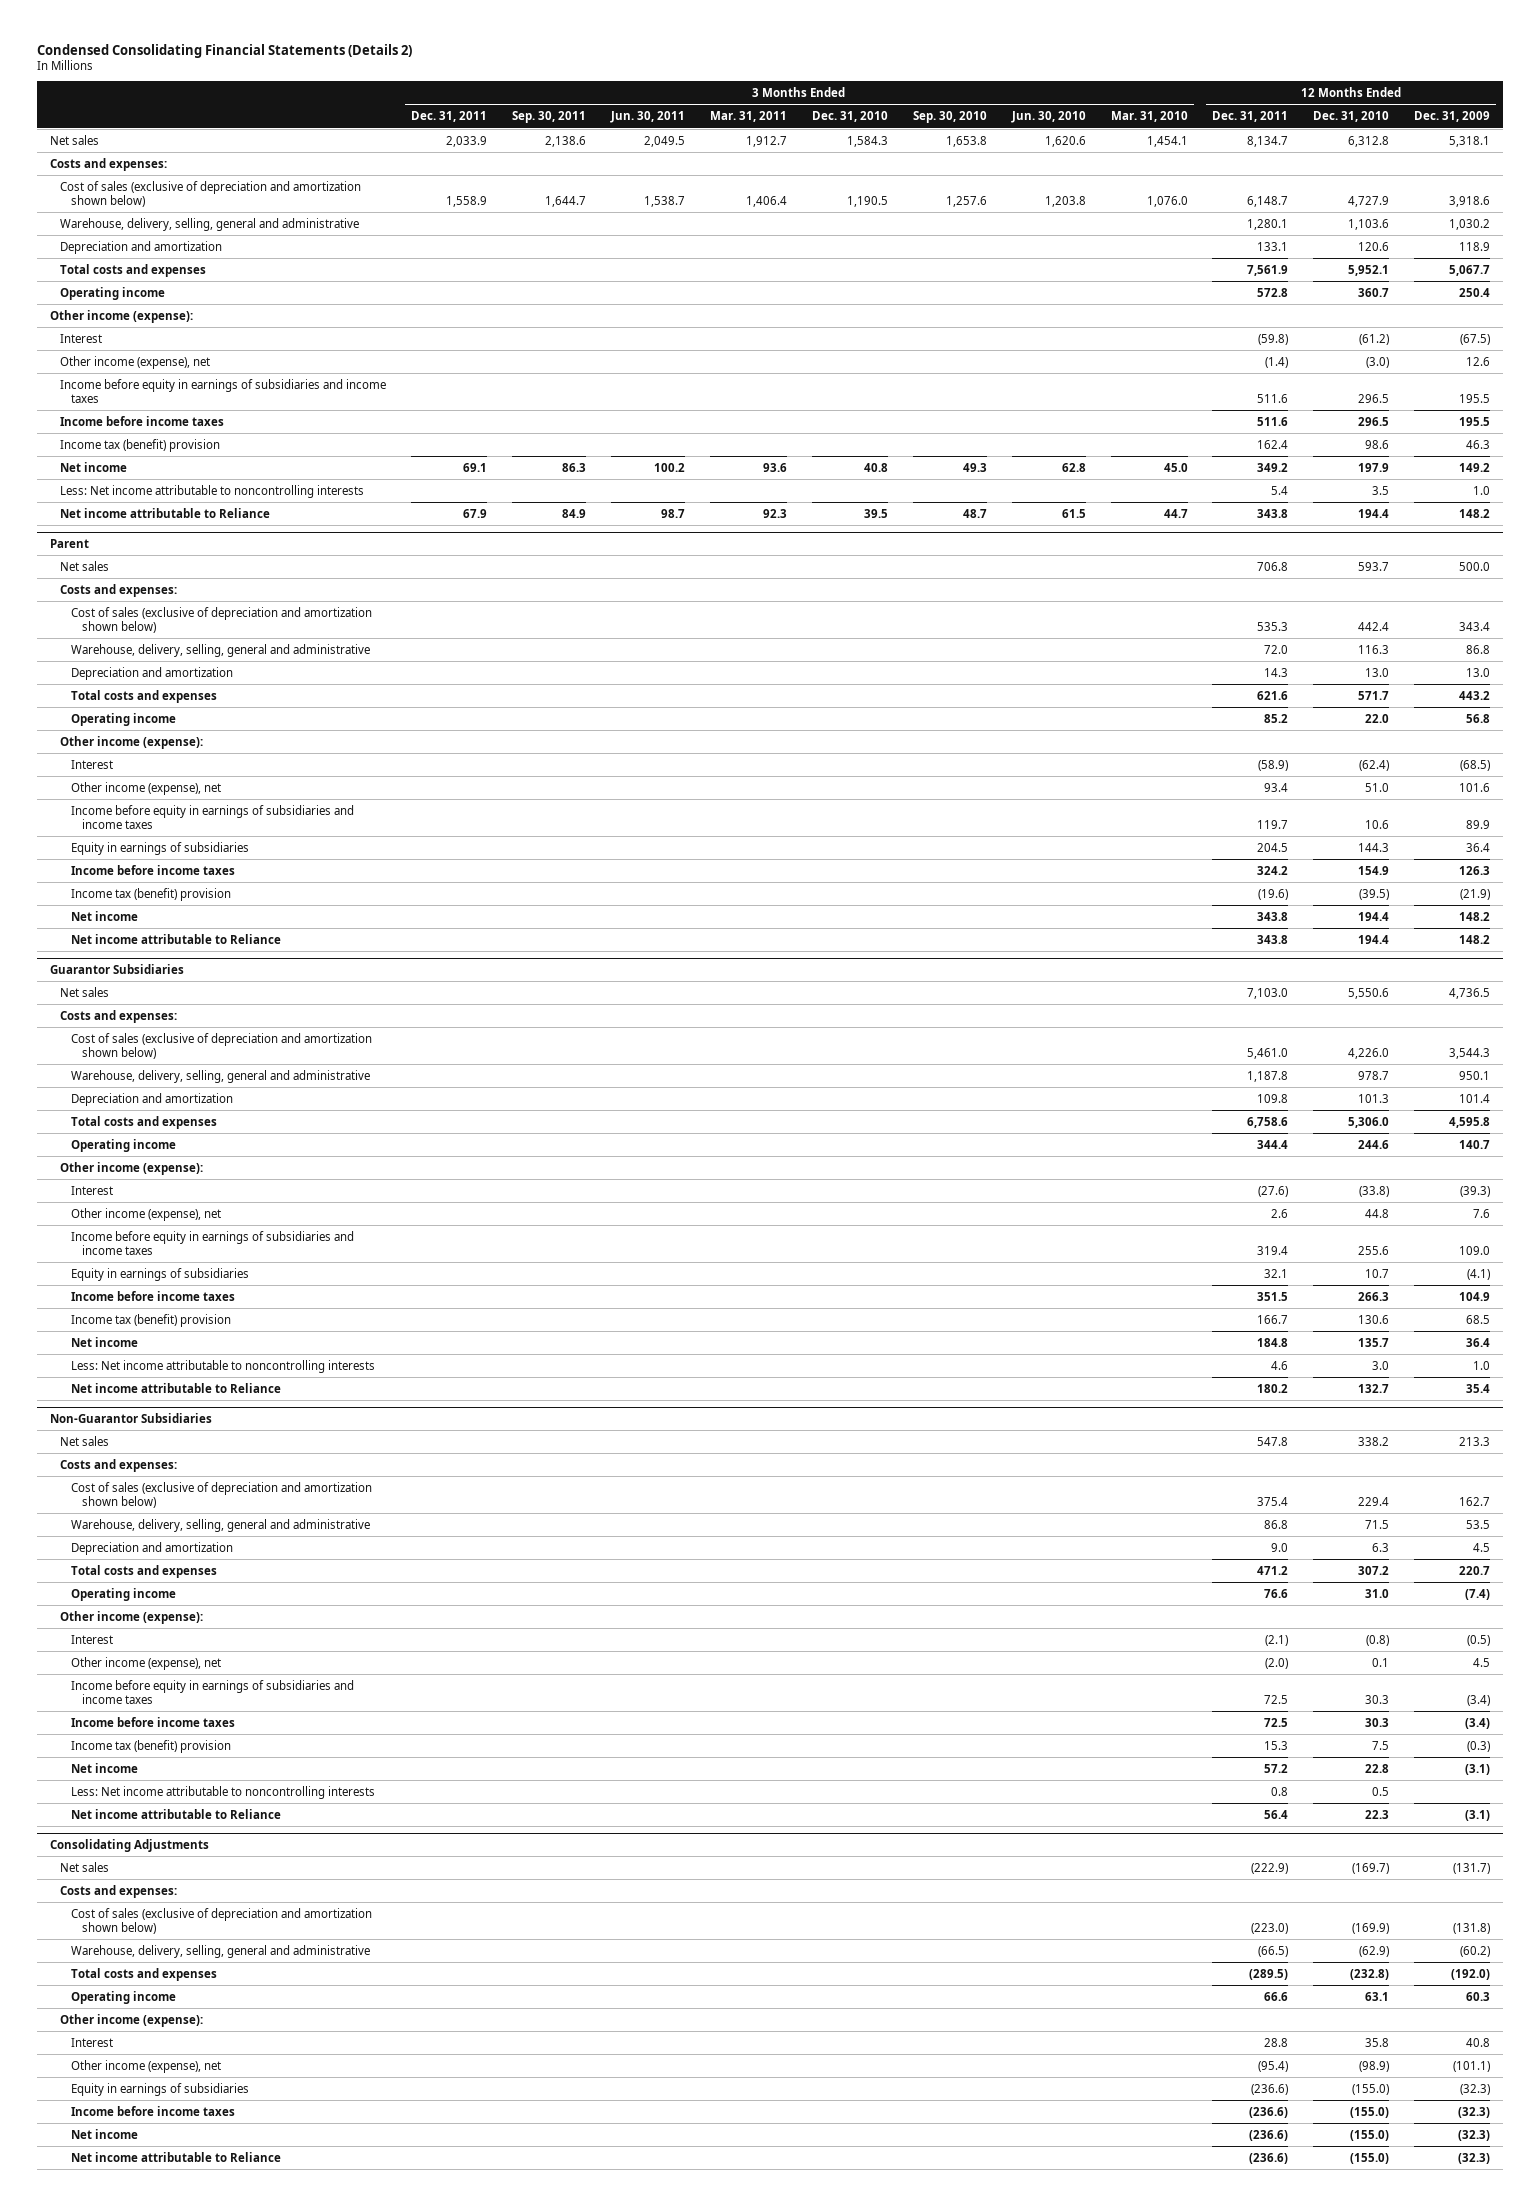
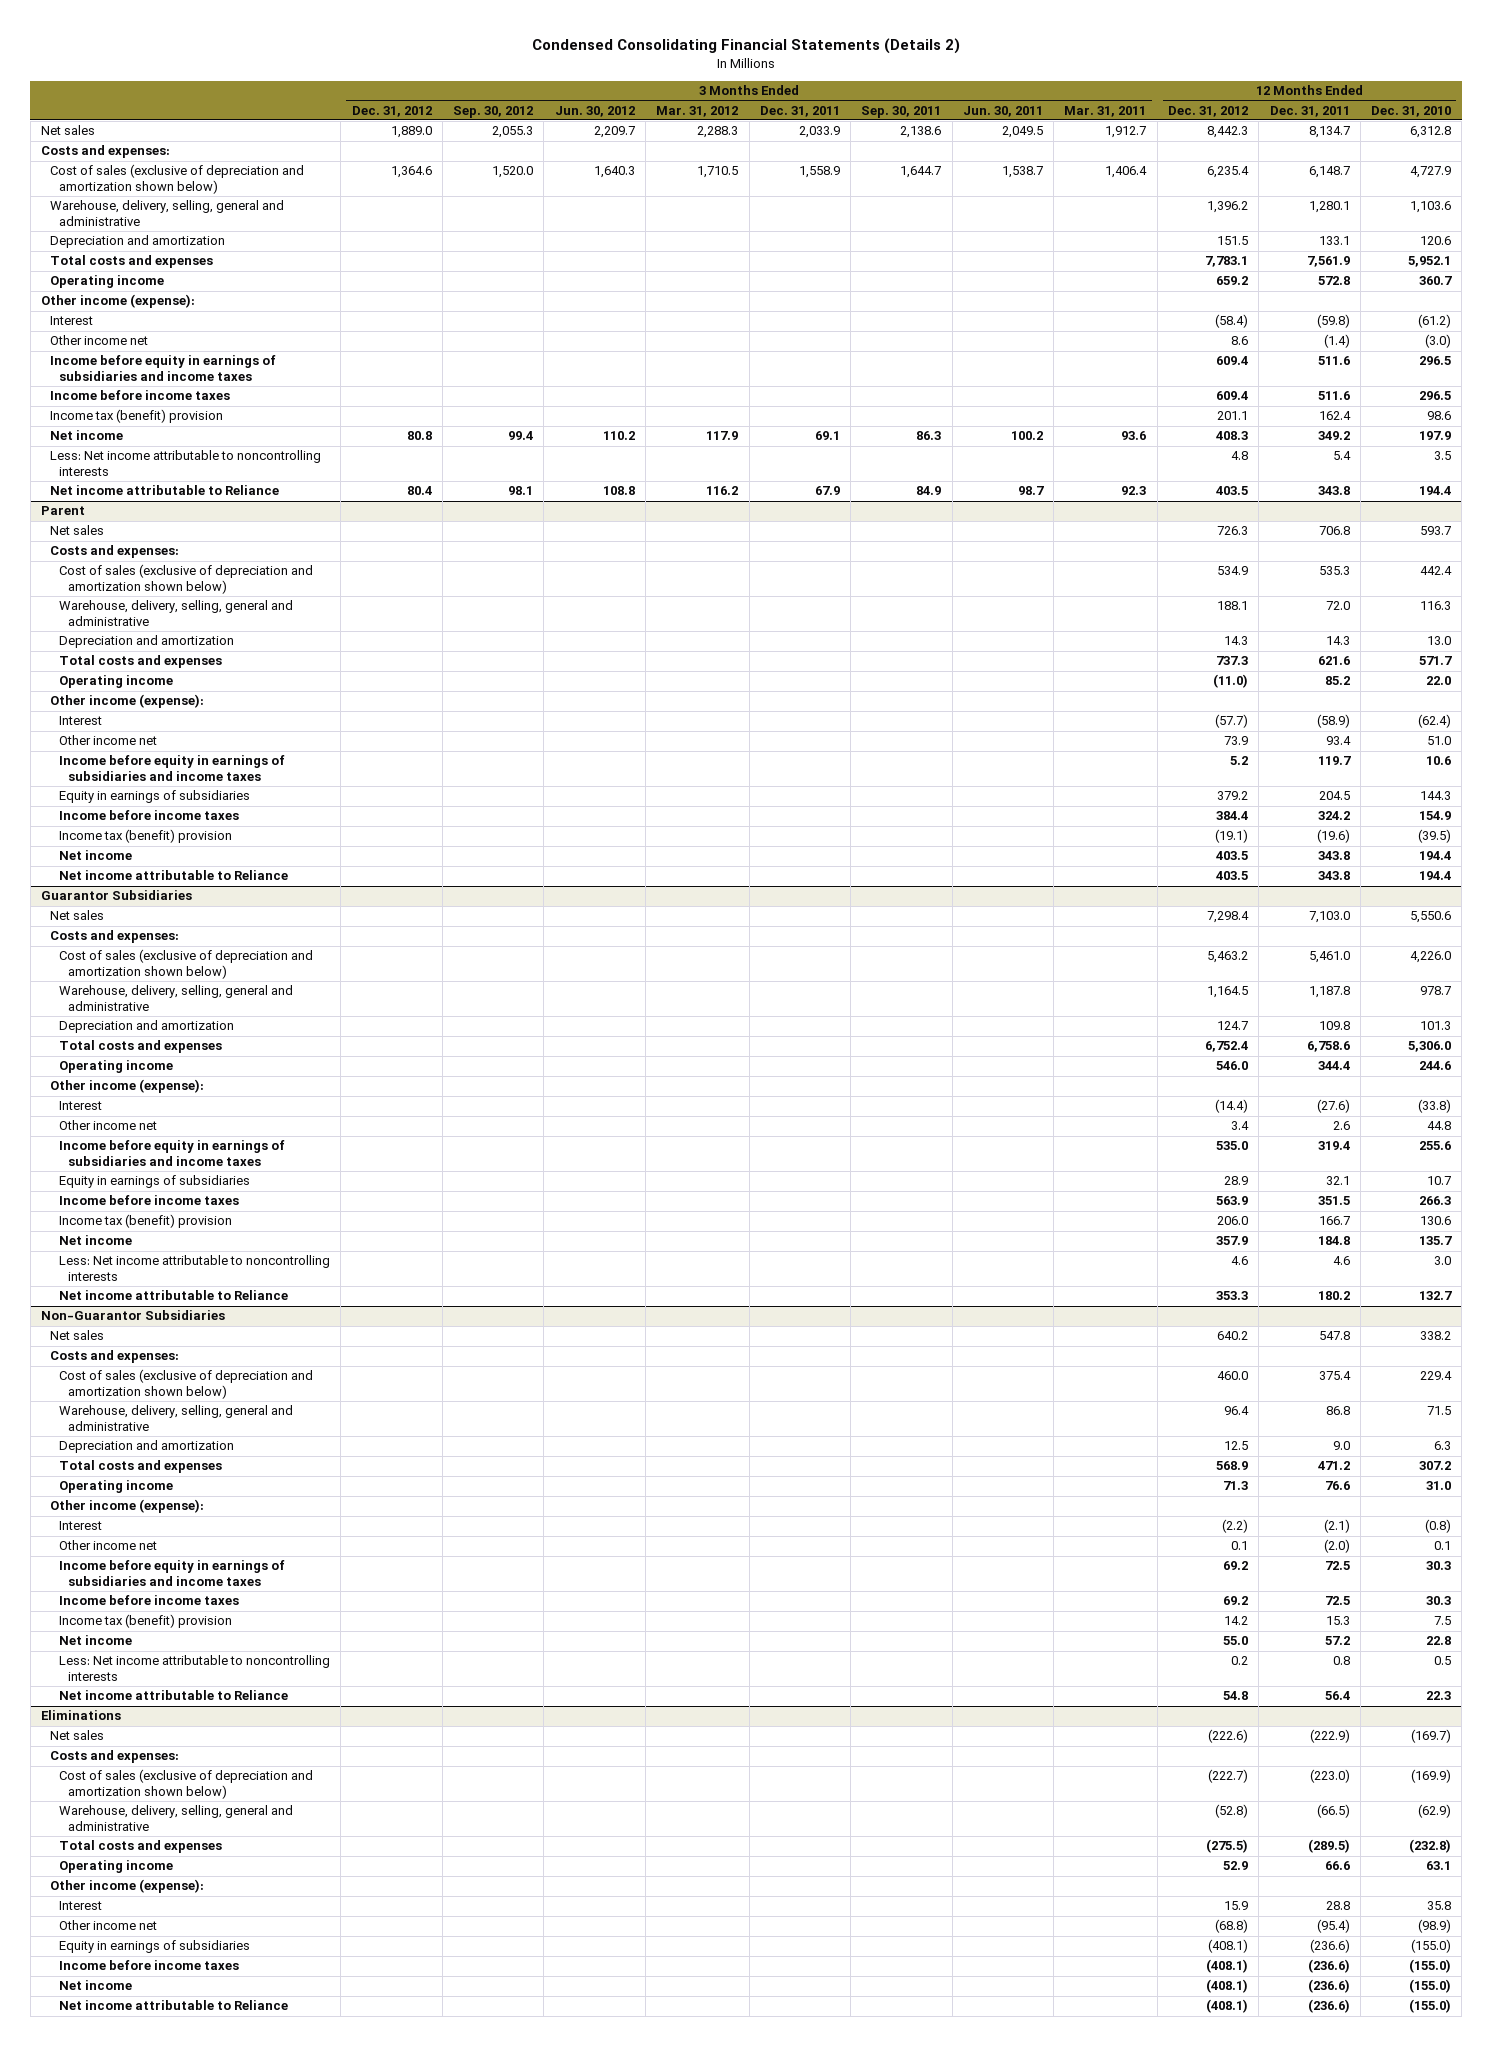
- | 3 Months Ended Dec. 31, 2011 | 3 Months Ended Sep. 30, 2011 | 3 Months Ended Jun. 30, 2011 | 3 Months Ended Mar. 31, 2011 | 3 Months Ended Dec. 31, 2010 | 3 Months Ended Sep. 30, 2010 | 3 Months Ended Jun. 30, 2010 | 3 Months Ended Mar. 31, 2010 | 12 Months Ended Dec. 31, 2011 | 12 Months Ended Dec. 31, 2010 | 12 Months Ended Dec. 31, 2009
+ | 3 Months Ended Dec. 31, 2012 | 3 Months Ended Sep. 30, 2012 | 3 Months Ended Jun. 30, 2012 | 3 Months Ended Mar. 31, 2012 | 3 Months Ended Dec. 31, 2011 | 3 Months Ended Sep. 30, 2011 | 3 Months Ended Jun. 30, 2011 | 3 Months Ended Mar. 31, 2011 | 12 Months Ended Dec. 31, 2012 | 12 Months Ended Dec. 31, 2011 | 12 Months Ended Dec. 31, 2010
- Other income (expense), net | | | | | | | | | (1.4) | (3.0) | 12.6
+ Other income net | | | | | | | | | 8.6 | (1.4) | (3.0)
@ Parent
- Other income (expense), net | | | | | | | | | 93.4 | 51.0 | 101.6
+ Other income net | | | | | | | | | 73.9 | 93.4 | 51.0
@ Guarantor Subsidiaries
- Other income (expense), net | | | | | | | | | 2.6 | 44.8 | 7.6
+ Other income net | | | | | | | | | 3.4 | 2.6 | 44.8
@ Non-Guarantor Subsidiaries
- Other income (expense), net | | | | | | | | | (2.0) | 0.1 | 4.5
+ Other income net | | | | | | | | | 0.1 | (2.0) | 0.1
- Consolidating Adjustments
+ Eliminations
- Other income (expense), net | | | | | | | | | (95.4) | (98.9) | (101.1)
+ Other income net | | | | | | | | | (68.8) | (95.4) | (98.9)

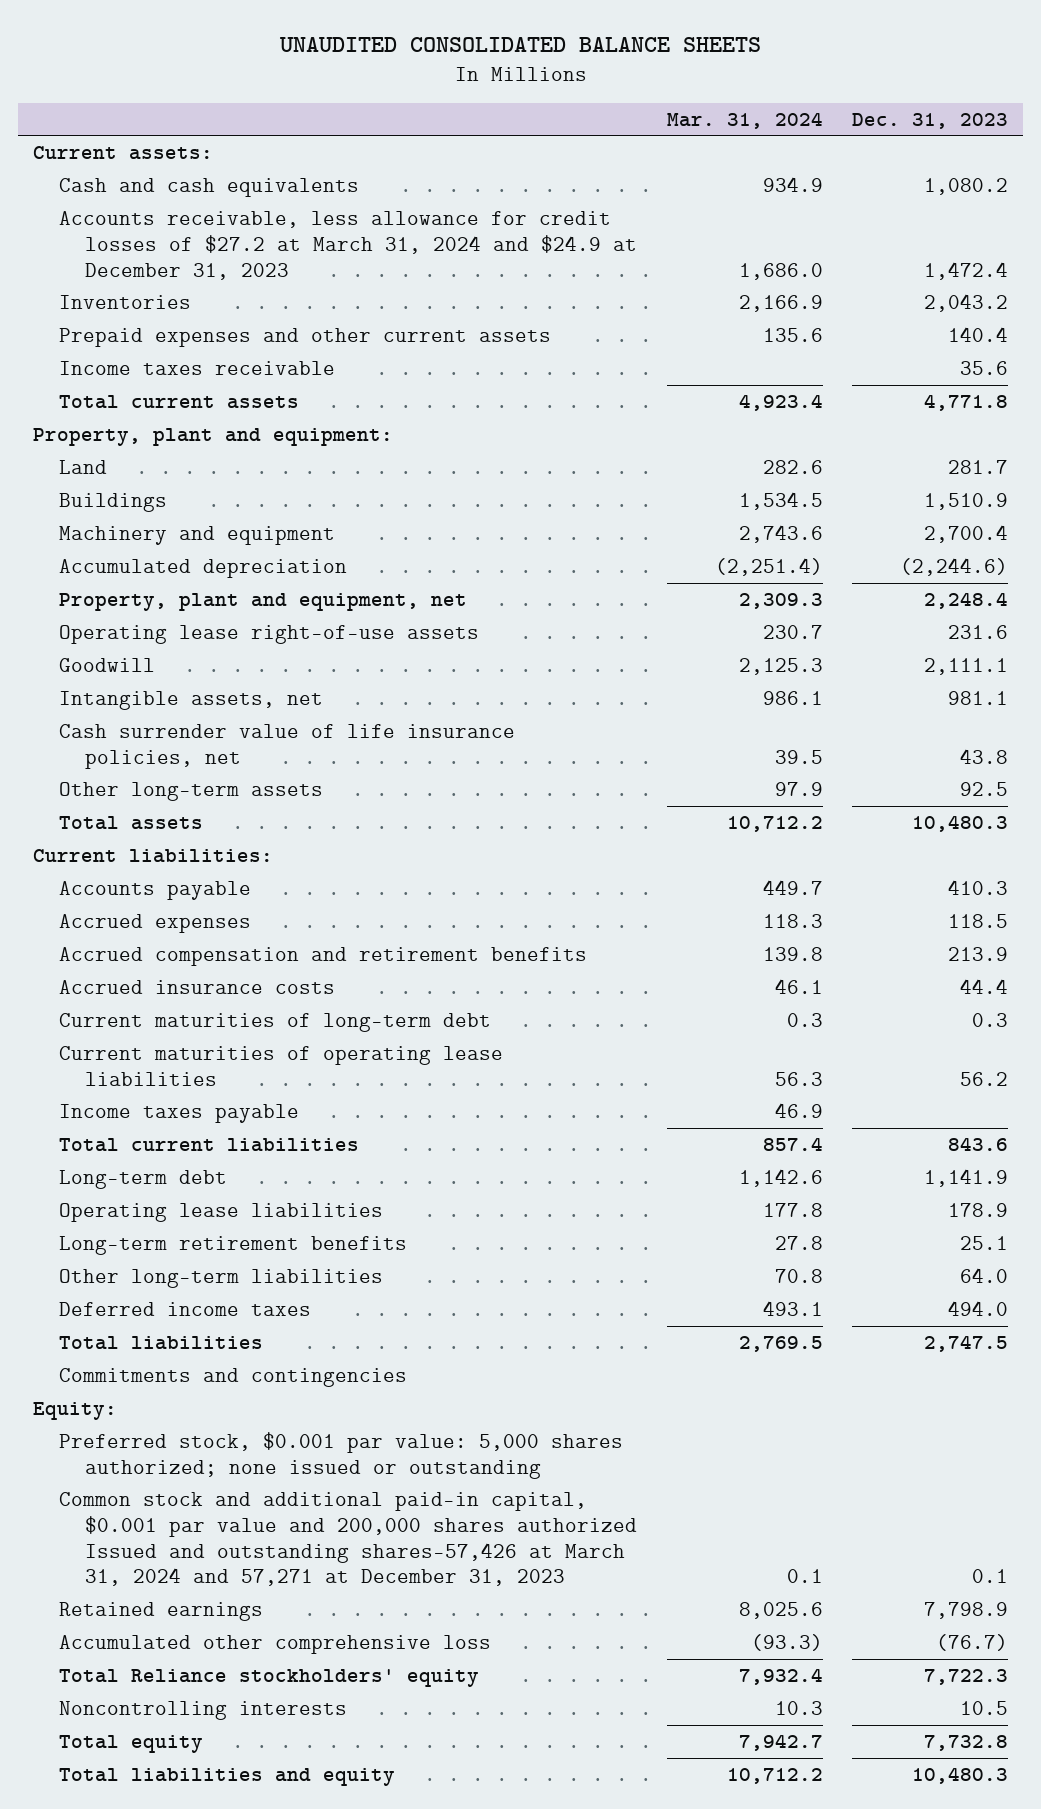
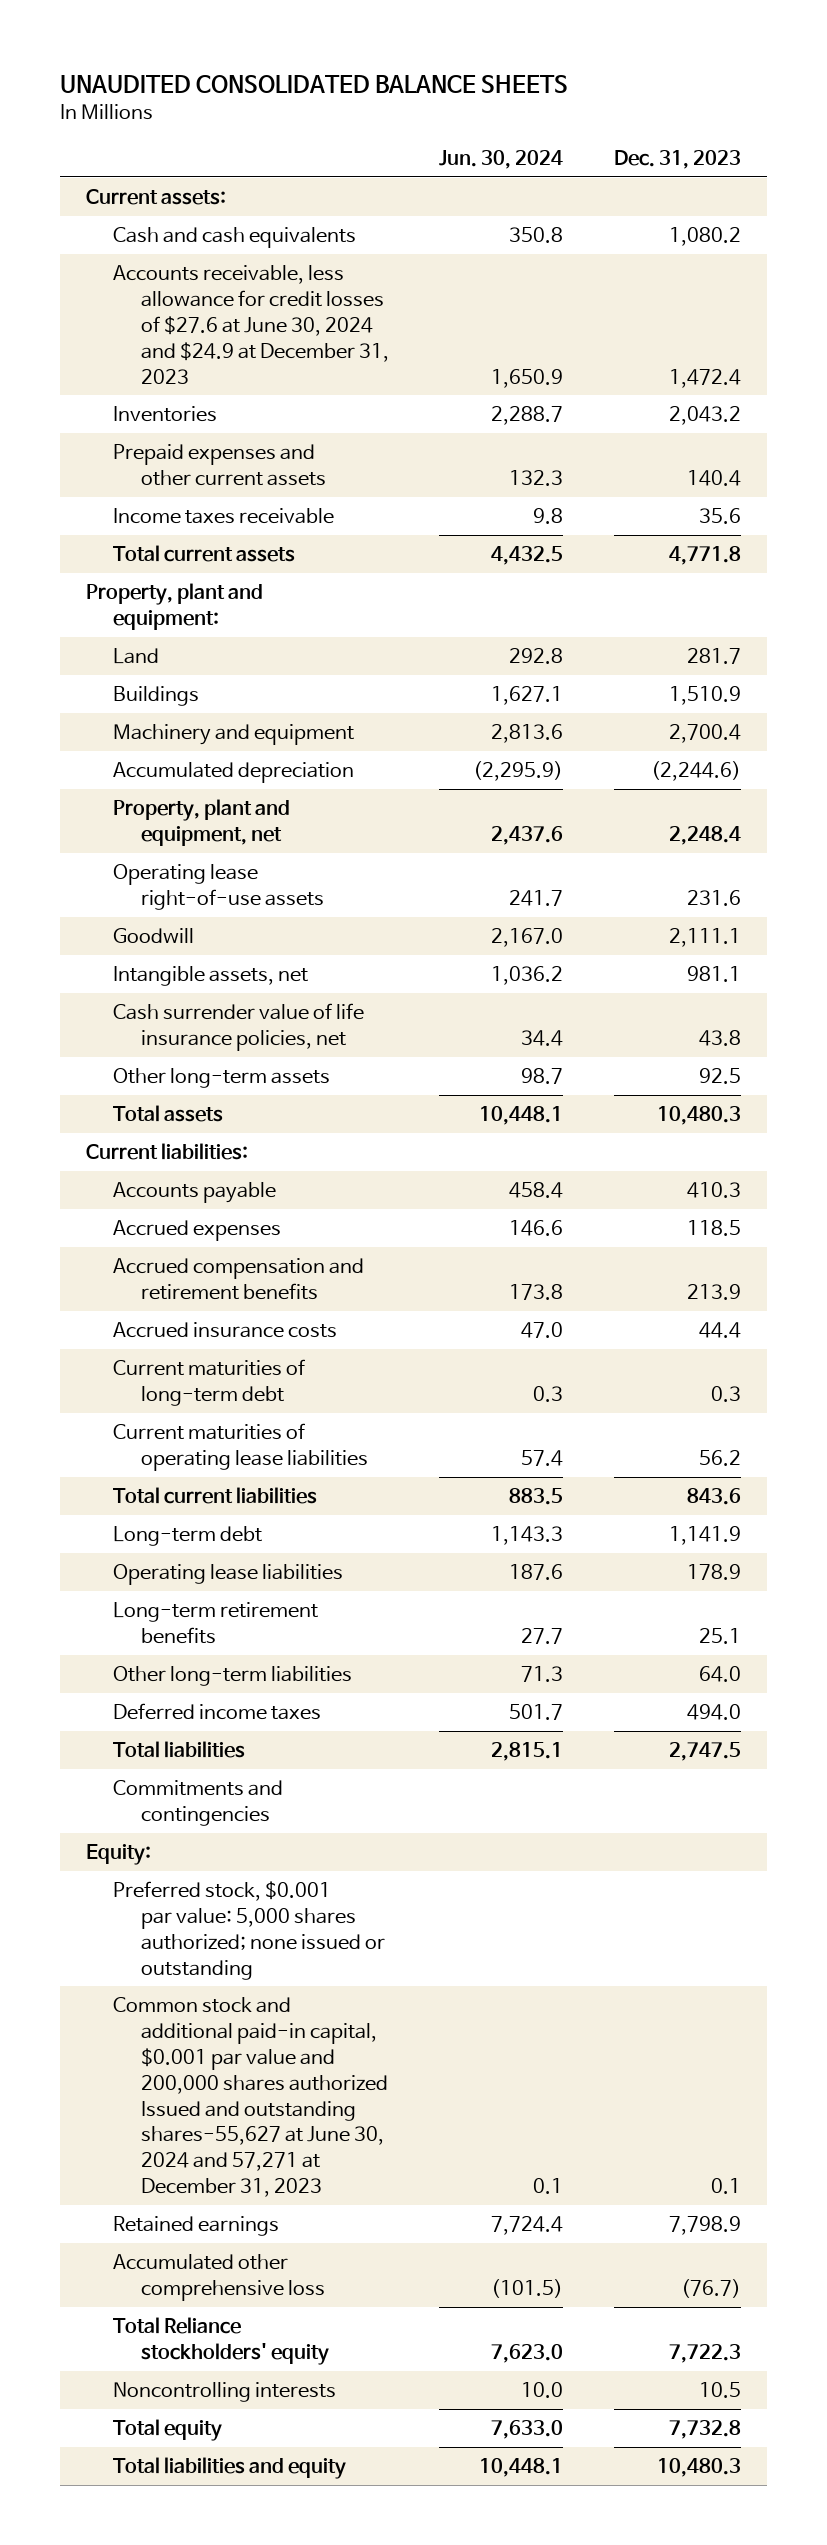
- | Mar. 31, 2024 | Dec. 31, 2023
+ | Jun. 30, 2024 | Dec. 31, 2023
- Accounts receivable, less allowance for credit losses of $27.2 at March 31, 2024 and $24.9 at December 31, 2023 | 1,686.0 | 1,472.4
+ Accounts receivable, less allowance for credit losses of $27.6 at June 30, 2024 and $24.9 at December 31, 2023 | 1,650.9 | 1,472.4
- Income taxes payable | 46.9 |
- Common stock and additional paid-in capital, $0.001 par value and 200,000 shares authorized Issued and outstanding shares-57,426 at March 31, 2024 and 57,271 at December 31, 2023 | 0.1 | 0.1
+ Common stock and additional paid-in capital, $0.001 par value and 200,000 shares authorized Issued and outstanding shares-55,627 at June 30, 2024 and 57,271 at December 31, 2023 | 0.1 | 0.1

